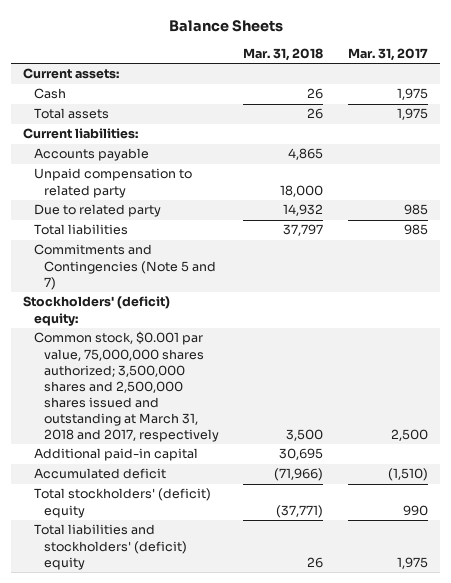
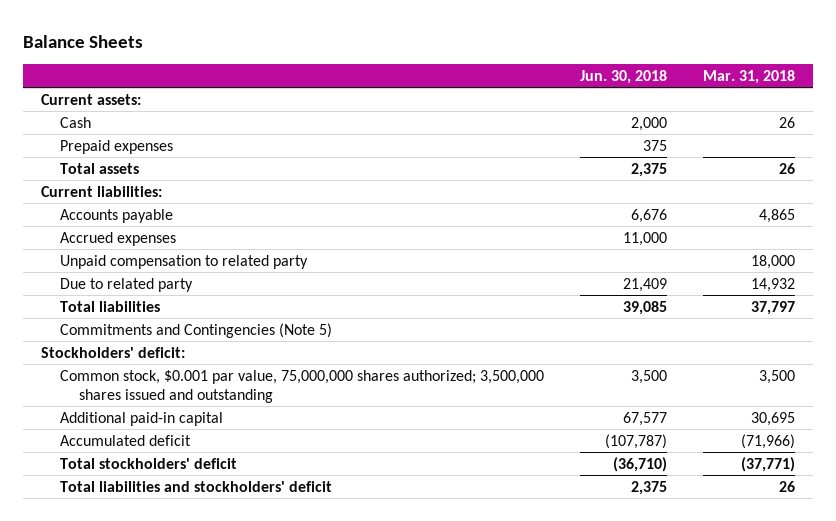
- | Mar. 31, 2018 | Mar. 31, 2017
+ | Jun. 30, 2018 | Mar. 31, 2018
+ Prepaid expenses | 375 |
+ Accrued expenses | 11,000 |
- Commitments and Contingencies (Note 5 and 7)
- Stockholders' (deficit) equity:
- Common stock, $0.001 par value, 75,000,000 shares authorized; 3,500,000 shares and 2,500,000 shares issued and outstanding at March 31, 2018 and 2017, respectively | 3,500 | 2,500
+ Commitments and Contingencies (Note 5)
+ Stockholders' deficit:
+ Common stock, $0.001 par value, 75,000,000 shares authorized; 3,500,000 shares issued and outstanding | 3,500 | 3,500
- Total stockholders' (deficit) equity | (37,771) | 990
- Total liabilities and stockholders' (deficit) equity | 26 | 1,975
+ Total stockholders' deficit | (36,710) | (37,771)
+ Total liabilities and stockholders' deficit | 2,375 | 26

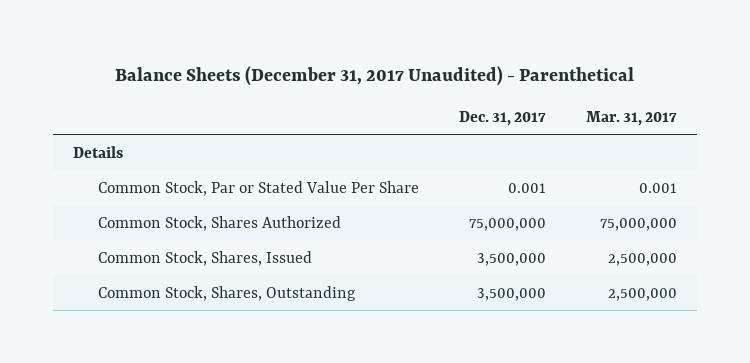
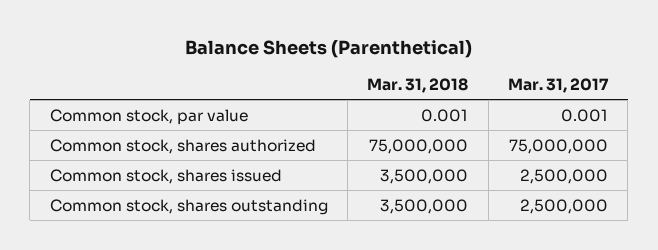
- Balance Sheets (December 31, 2017 Unaudited) - Parenthetical
+ Balance Sheets (Parenthetical)
- | Dec. 31, 2017 | Mar. 31, 2017
+ | Mar. 31, 2018 | Mar. 31, 2017
- Details
- Common Stock, Par or Stated Value Per Share | 0.001 | 0.001
- Common Stock, Shares Authorized | 75,000,000 | 75,000,000
- Common Stock, Shares, Issued | 3,500,000 | 2,500,000
- Common Stock, Shares, Outstanding | 3,500,000 | 2,500,000
+ Common stock, par value | 0.001 | 0.001
+ Common stock, shares authorized | 75,000,000 | 75,000,000
+ Common stock, shares issued | 3,500,000 | 2,500,000
+ Common stock, shares outstanding | 3,500,000 | 2,500,000

